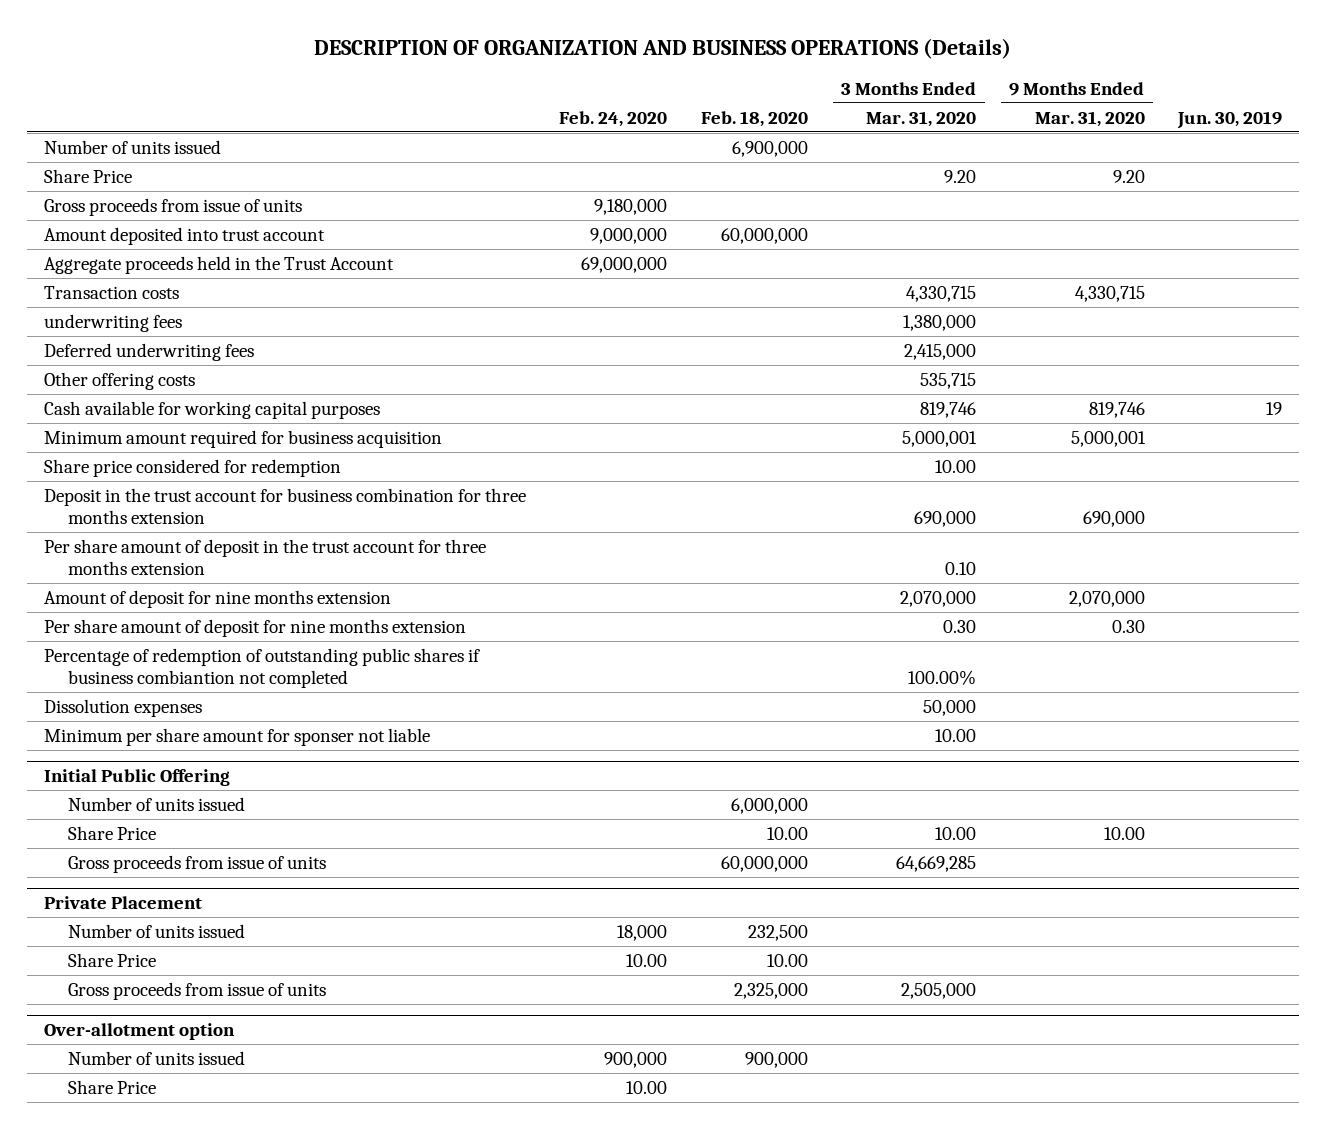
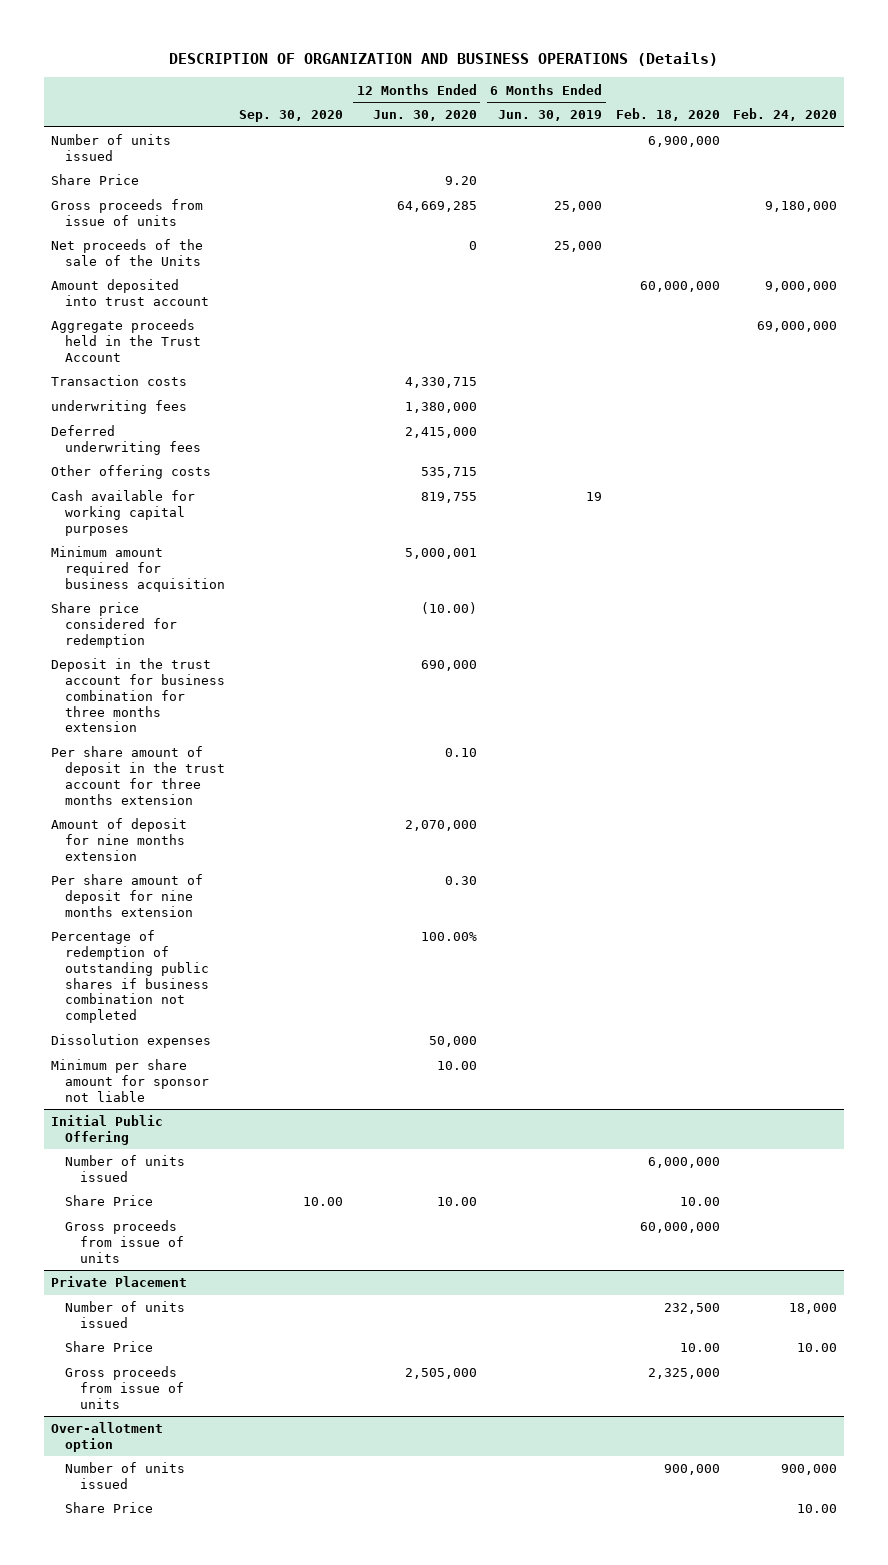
- | Feb. 24, 2020 | Feb. 18, 2020 | 3 Months Ended Mar. 31, 2020 | 9 Months Ended Mar. 31, 2020 | Jun. 30, 2019
+ | Sep. 30, 2020 | 12 Months Ended Jun. 30, 2020 | 6 Months Ended Jun. 30, 2019 | Feb. 18, 2020 | Feb. 24, 2020
+ Net proceeds of the sale of the Units | | 0 | 25,000 | |
- Percentage of redemption of outstanding public shares if business combiantion not completed | | | 100.00% | |
+ Percentage of redemption of outstanding public shares if business combination not completed | | 100.00% | | |
- Minimum per share amount for sponser not liable | | | 10.00 | |
+ Minimum per share amount for sponsor not liable | | 10.00 | | |

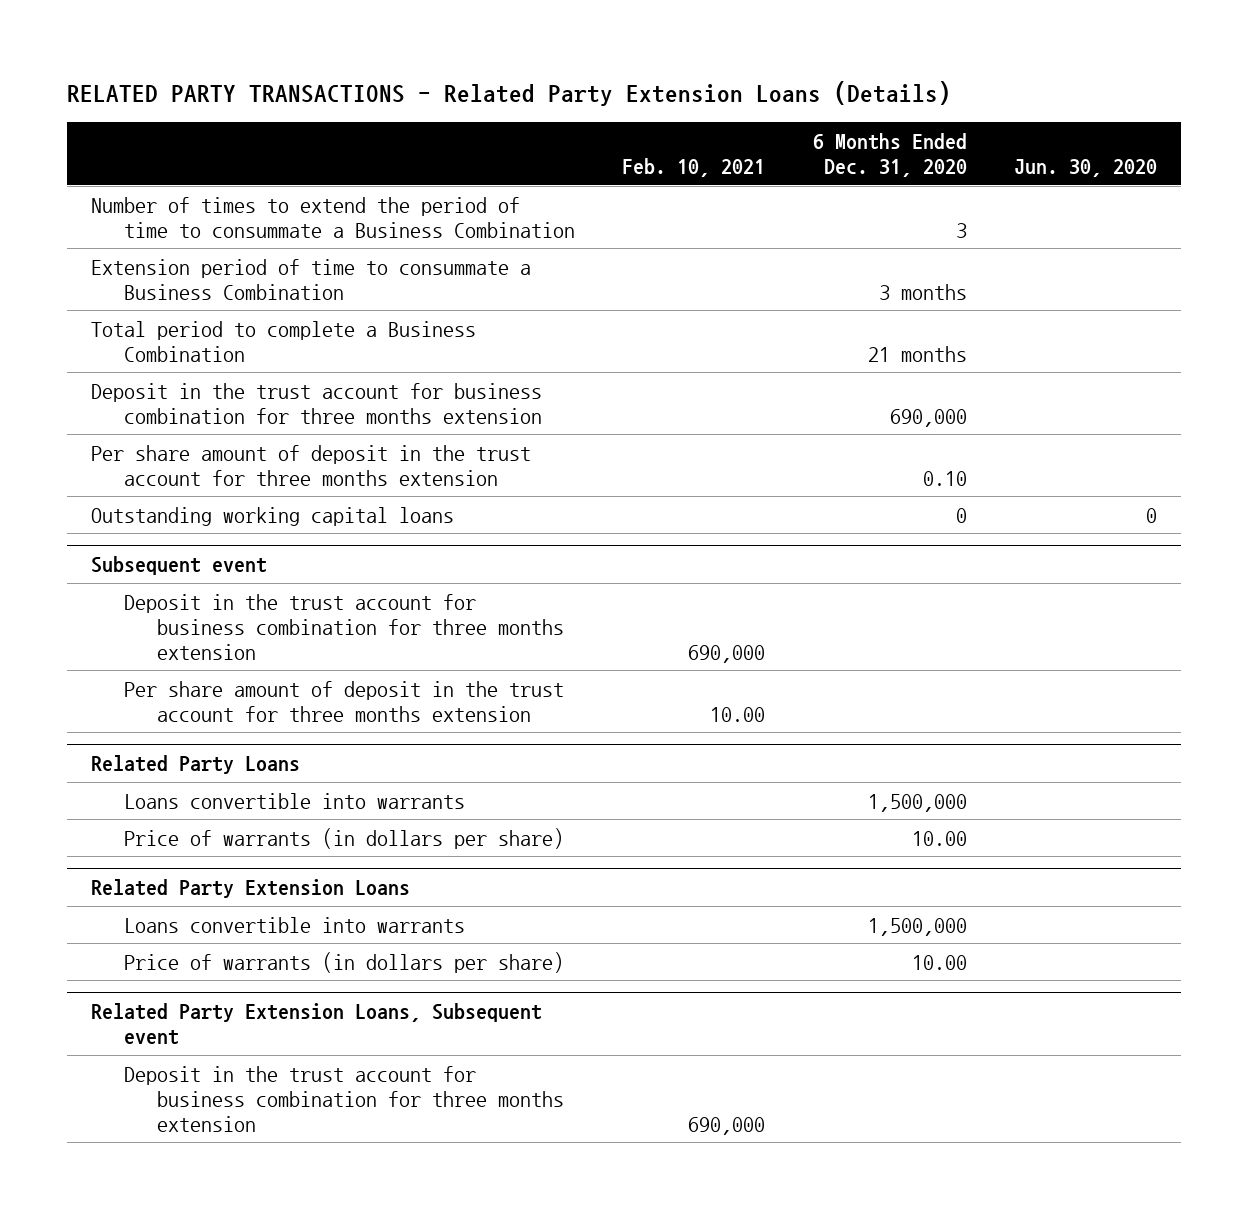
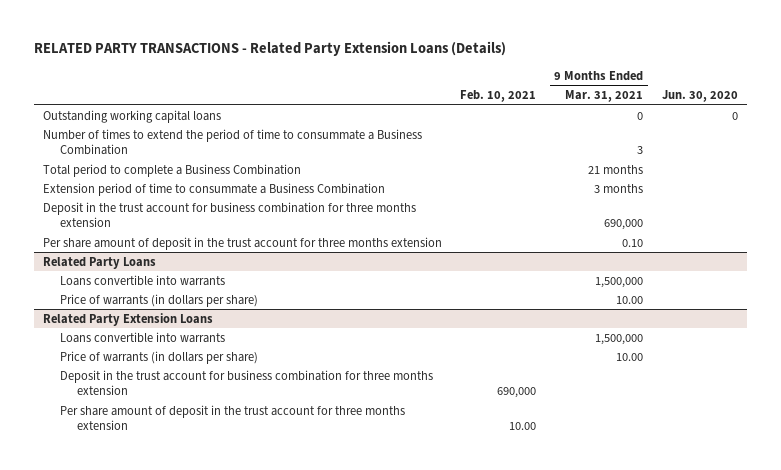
- | Feb. 10, 2021 | 6 Months Ended Dec. 31, 2020 | Jun. 30, 2020
+ | Feb. 10, 2021 | 9 Months Ended Mar. 31, 2021 | Jun. 30, 2020
moved up: Outstanding working capital loans | | 0 | 0
moved down: Extension period of time to consummate a Business Combination | | 3 months |
- Subsequent event
- Deposit in the trust account for business combination for three months extension | 690,000 | |
- Per share amount of deposit in the trust account for three months extension | 10.00 | |
- Related Party Extension Loans, Subsequent event
- Deposit in the trust account for business combination for three months extension | 690,000 | |
@ Related Party Extension Loans
+ Deposit in the trust account for business combination for three months extension | 690,000 | |
+ Per share amount of deposit in the trust account for three months extension | 10.00 | |

